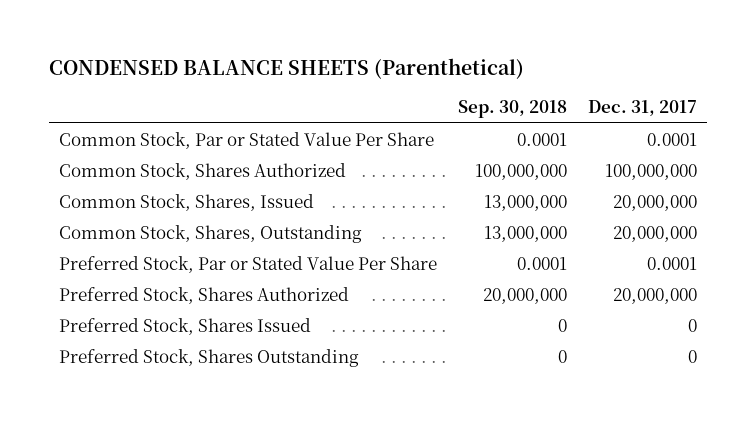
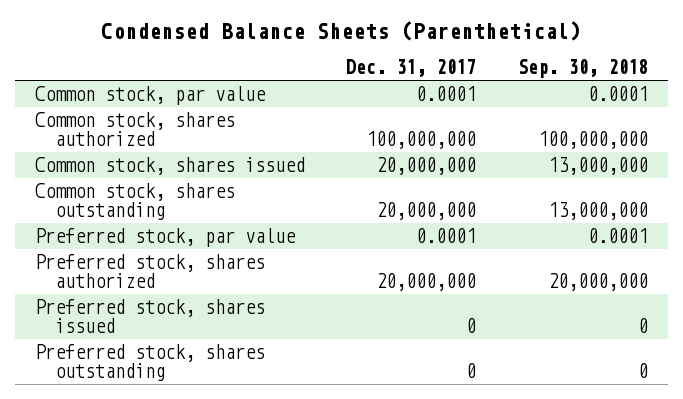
- CONDENSED BALANCE SHEETS (Parenthetical)
+ Condensed Balance Sheets (Parenthetical)
- | Sep. 30, 2018 | Dec. 31, 2017
+ | Dec. 31, 2017 | Sep. 30, 2018
- Common Stock, Par or Stated Value Per Share | 0.0001 | 0.0001
- Common Stock, Shares Authorized | 100,000,000 | 100,000,000
- Common Stock, Shares, Issued | 13,000,000 | 20,000,000
- Common Stock, Shares, Outstanding | 13,000,000 | 20,000,000
- Preferred Stock, Par or Stated Value Per Share | 0.0001 | 0.0001
- Preferred Stock, Shares Authorized | 20,000,000 | 20,000,000
- Preferred Stock, Shares Issued | 0 | 0
- Preferred Stock, Shares Outstanding | 0 | 0
+ Common stock, par value | 0.0001 | 0.0001
+ Common stock, shares authorized | 100,000,000 | 100,000,000
+ Common stock, shares issued | 20,000,000 | 13,000,000
+ Common stock, shares outstanding | 20,000,000 | 13,000,000
+ Preferred stock, par value | 0.0001 | 0.0001
+ Preferred stock, shares authorized | 20,000,000 | 20,000,000
+ Preferred stock, shares issued | 0 | 0
+ Preferred stock, shares outstanding | 0 | 0

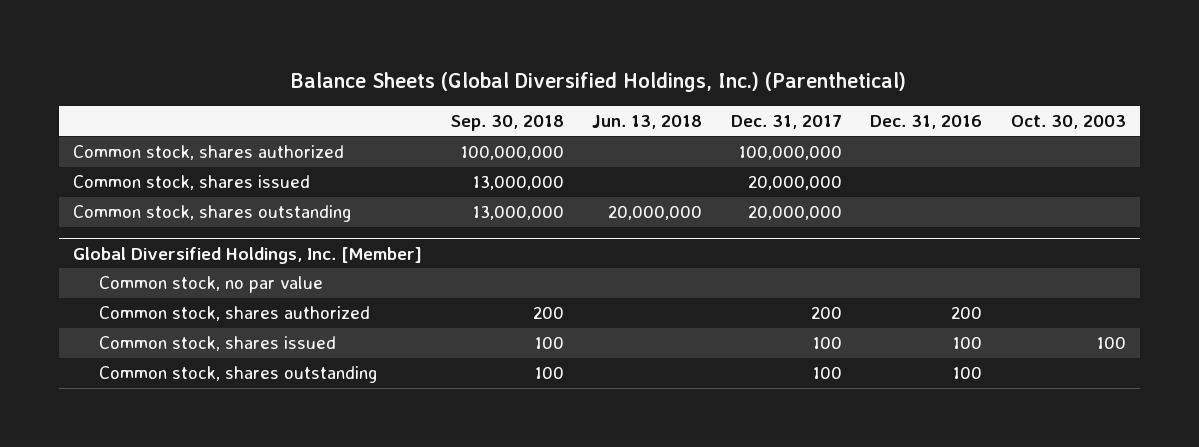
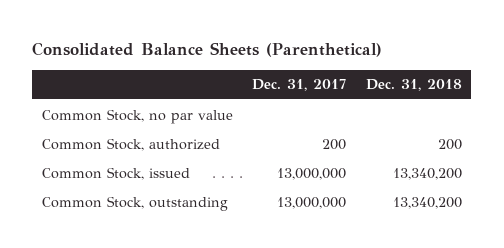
- Balance Sheets (Global Diversified Holdings, Inc.) (Parenthetical)
+ Consolidated Balance Sheets (Parenthetical)
- | Sep. 30, 2018 | Jun. 13, 2018 | Dec. 31, 2017 | Dec. 31, 2016 | Oct. 30, 2003
+ | Dec. 31, 2017 | Dec. 31, 2018
- Common stock, shares authorized | 100,000,000 | | 100,000,000 | |
- Common stock, shares issued | 13,000,000 | | 20,000,000 | |
- Common stock, shares outstanding | 13,000,000 | 20,000,000 | 20,000,000 | |
- Global Diversified Holdings, Inc. [Member]
- Common stock, no par value
- Common stock, shares authorized | 200 | | 200 | 200 |
- Common stock, shares issued | 100 | | 100 | 100 | 100
- Common stock, shares outstanding | 100 | | 100 | 100 |
+ Common Stock, no par value
+ Common Stock, authorized | 200 | 200
+ Common Stock, issued | 13,000,000 | 13,340,200
+ Common Stock, outstanding | 13,000,000 | 13,340,200

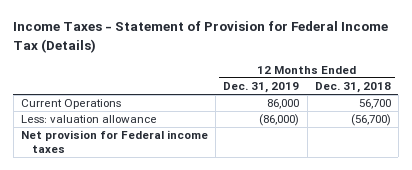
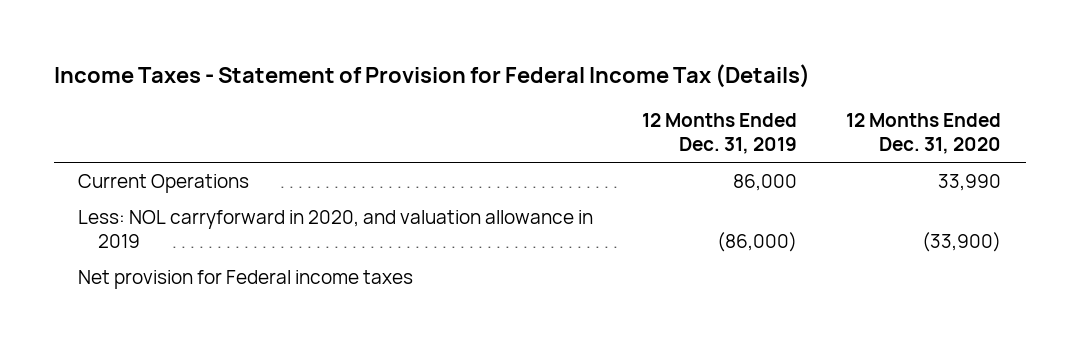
- | 12 Months Ended Dec. 31, 2019 | 12 Months Ended Dec. 31, 2018
+ | 12 Months Ended Dec. 31, 2019 | 12 Months Ended Dec. 31, 2020
- Less: valuation allowance | (86,000) | (56,700)
+ Less: NOL carryforward in 2020, and valuation allowance in 2019 | (86,000) | (33,900)

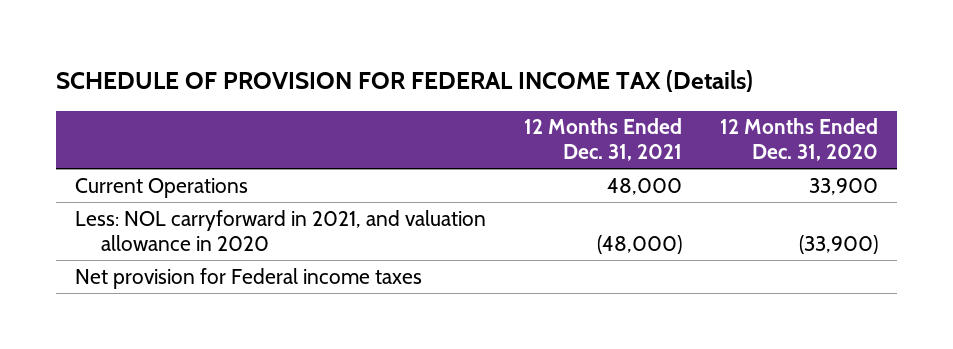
- Income Taxes - Statement of Provision for Federal Income Tax (Details)
+ SCHEDULE OF PROVISION FOR FEDERAL INCOME TAX (Details)
- | 12 Months Ended Dec. 31, 2019 | 12 Months Ended Dec. 31, 2020
+ | 12 Months Ended Dec. 31, 2021 | 12 Months Ended Dec. 31, 2020
- Current Operations | 86,000 | 33,990
- Less: NOL carryforward in 2020, and valuation allowance in 2019 | (86,000) | (33,900)
+ Current Operations | 48,000 | 33,900
+ Less: NOL carryforward in 2021, and valuation allowance in 2020 | (48,000) | (33,900)

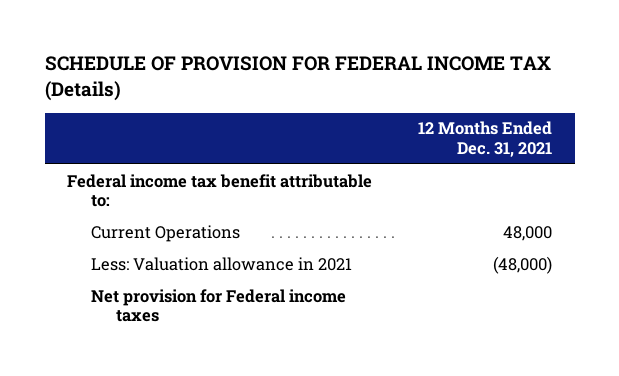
- | 12 Months Ended Dec. 31, 2021 | 12 Months Ended Dec. 31, 2020
+ | 12 Months Ended Dec. 31, 2021
+ Federal income tax benefit attributable to:
- Less: NOL carryforward in 2021, and valuation allowance in 2020 | (48,000) | (33,900)
+ Less: Valuation allowance in 2021 | (48,000)

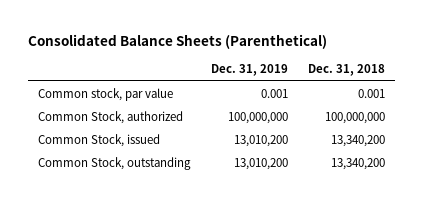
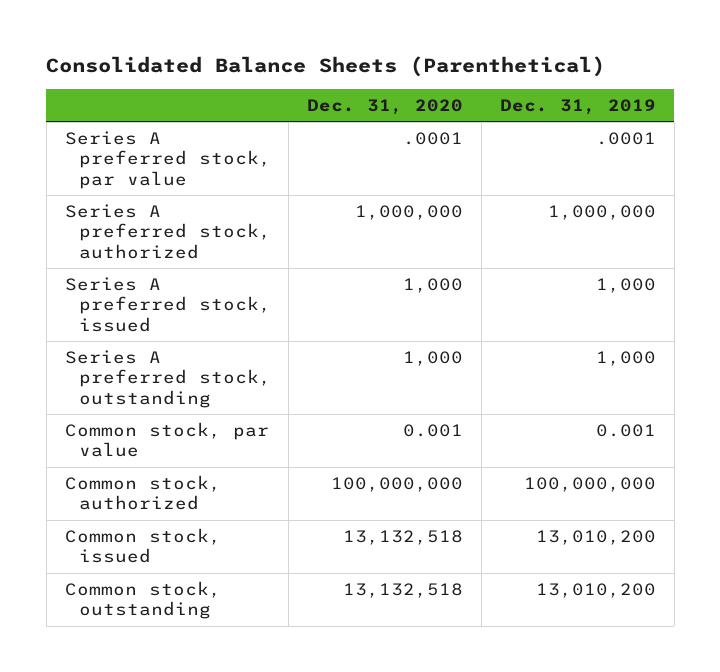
- | Dec. 31, 2019 | Dec. 31, 2018
+ | Dec. 31, 2020 | Dec. 31, 2019
+ Series A preferred stock, par value | .0001 | .0001
+ Series A preferred stock, authorized | 1,000,000 | 1,000,000
+ Series A preferred stock, issued | 1,000 | 1,000
+ Series A preferred stock, outstanding | 1,000 | 1,000
- Common Stock, authorized | 100,000,000 | 100,000,000
- Common Stock, issued | 13,010,200 | 13,340,200
- Common Stock, outstanding | 13,010,200 | 13,340,200
+ Common stock, authorized | 100,000,000 | 100,000,000
+ Common stock, issued | 13,132,518 | 13,010,200
+ Common stock, outstanding | 13,132,518 | 13,010,200

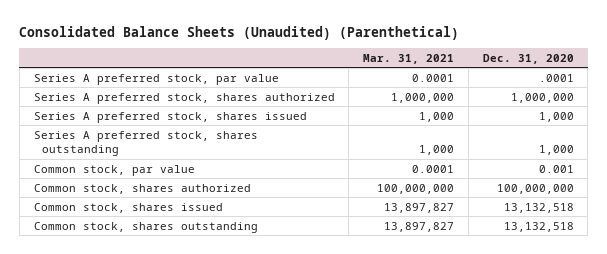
- Consolidated Balance Sheets (Parenthetical)
+ Consolidated Balance Sheets (Unaudited) (Parenthetical)
- | Dec. 31, 2020 | Dec. 31, 2019
+ | Mar. 31, 2021 | Dec. 31, 2020
- Series A preferred stock, authorized | 1,000,000 | 1,000,000
- Series A preferred stock, issued | 1,000 | 1,000
- Series A preferred stock, outstanding | 1,000 | 1,000
+ Series A preferred stock, shares authorized | 1,000,000 | 1,000,000
+ Series A preferred stock, shares issued | 1,000 | 1,000
+ Series A preferred stock, shares outstanding | 1,000 | 1,000
- Common stock, authorized | 100,000,000 | 100,000,000
- Common stock, issued | 13,132,518 | 13,010,200
- Common stock, outstanding | 13,132,518 | 13,010,200
+ Common stock, shares authorized | 100,000,000 | 100,000,000
+ Common stock, shares issued | 13,897,827 | 13,132,518
+ Common stock, shares outstanding | 13,897,827 | 13,132,518

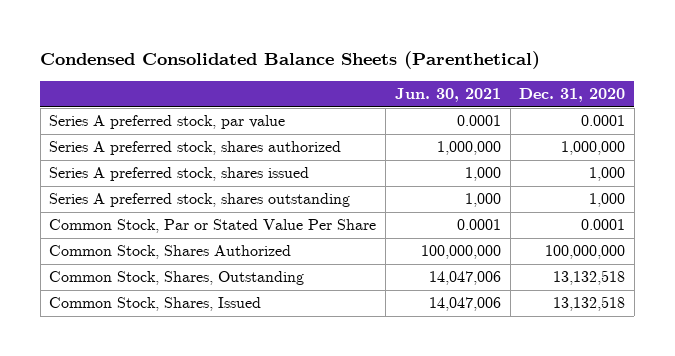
- Consolidated Balance Sheets (Unaudited) (Parenthetical)
+ Condensed Consolidated Balance Sheets (Parenthetical)
- | Mar. 31, 2021 | Dec. 31, 2020
+ | Jun. 30, 2021 | Dec. 31, 2020
- Series A preferred stock, par value | 0.0001 | .0001
+ Series A preferred stock, par value | 0.0001 | 0.0001
- Common stock, par value | 0.0001 | 0.001
- Common stock, shares authorized | 100,000,000 | 100,000,000
- Common stock, shares issued | 13,897,827 | 13,132,518
- Common stock, shares outstanding | 13,897,827 | 13,132,518
+ Common Stock, Par or Stated Value Per Share | 0.0001 | 0.0001
+ Common Stock, Shares Authorized | 100,000,000 | 100,000,000
+ Common Stock, Shares, Outstanding | 14,047,006 | 13,132,518
+ Common Stock, Shares, Issued | 14,047,006 | 13,132,518

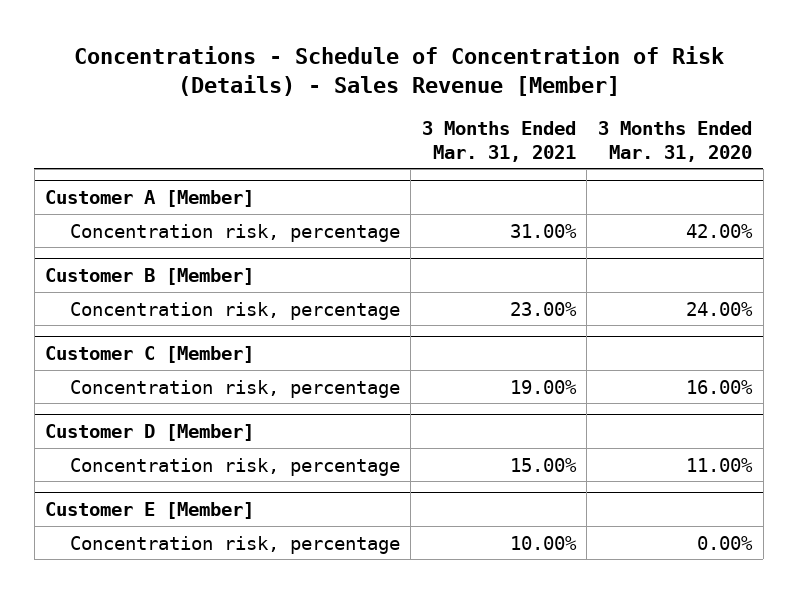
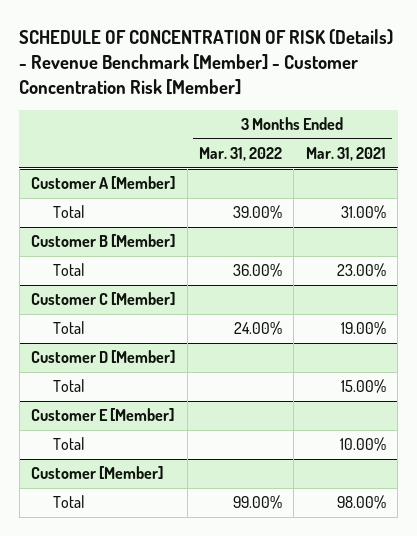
- Concentrations - Schedule of Concentration of Risk (Details) - Sales Revenue [Member]
+ SCHEDULE OF CONCENTRATION OF RISK (Details) - Revenue Benchmark [Member] - Customer Concentration Risk [Member]
- | 3 Months Ended Mar. 31, 2021 | 3 Months Ended Mar. 31, 2020
+ | 3 Months Ended Mar. 31, 2022 | 3 Months Ended Mar. 31, 2021
@ Customer A [Member]
- Concentration risk, percentage | 31.00% | 42.00%
+ Total | 39.00% | 31.00%
@ Customer B [Member]
- Concentration risk, percentage | 23.00% | 24.00%
+ Total | 36.00% | 23.00%
@ Customer C [Member]
- Concentration risk, percentage | 19.00% | 16.00%
+ Total | 24.00% | 19.00%
@ Customer D [Member]
- Concentration risk, percentage | 15.00% | 11.00%
+ Total | | 15.00%
@ Customer E [Member]
- Concentration risk, percentage | 10.00% | 0.00%
+ Total | | 10.00%
+ Customer [Member]
+ Total | 99.00% | 98.00%

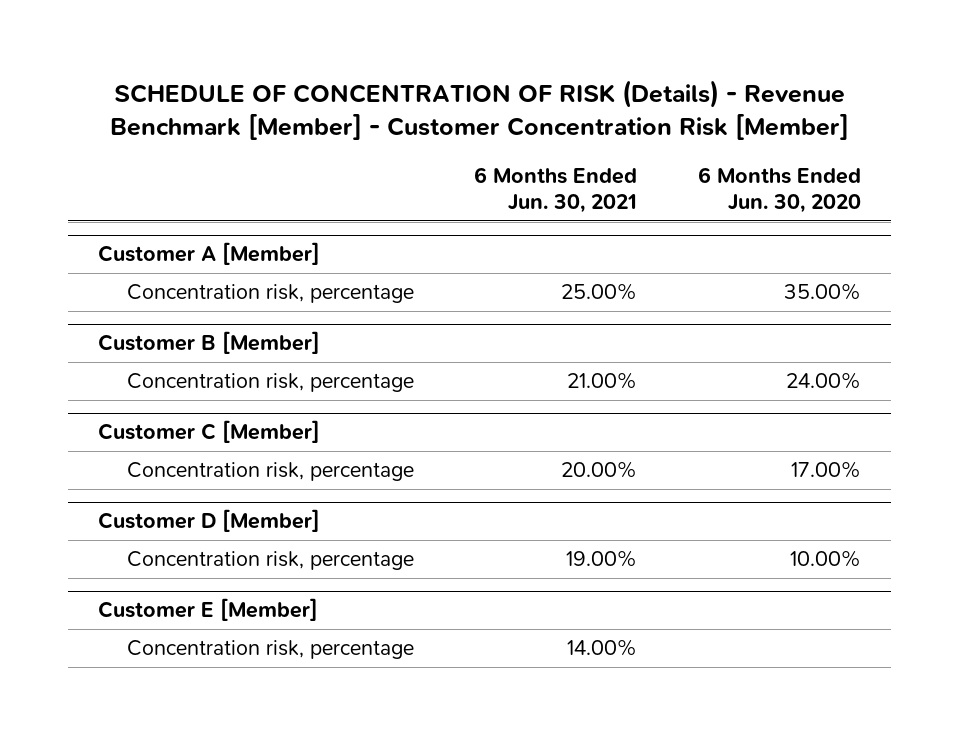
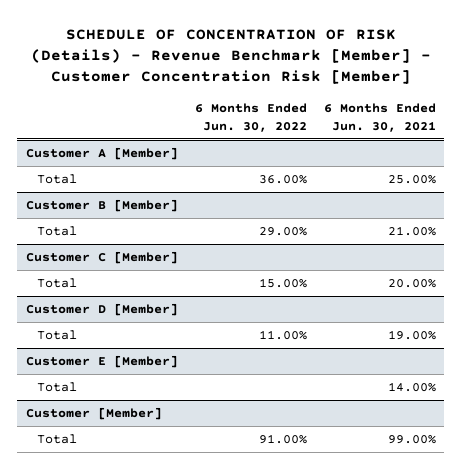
- | 6 Months Ended Jun. 30, 2021 | 6 Months Ended Jun. 30, 2020
+ | 6 Months Ended Jun. 30, 2022 | 6 Months Ended Jun. 30, 2021
@ Customer A [Member]
- Concentration risk, percentage | 25.00% | 35.00%
+ Total | 36.00% | 25.00%
@ Customer B [Member]
- Concentration risk, percentage | 21.00% | 24.00%
+ Total | 29.00% | 21.00%
@ Customer C [Member]
- Concentration risk, percentage | 20.00% | 17.00%
+ Total | 15.00% | 20.00%
@ Customer D [Member]
- Concentration risk, percentage | 19.00% | 10.00%
+ Total | 11.00% | 19.00%
@ Customer E [Member]
- Concentration risk, percentage | 14.00% |
+ Total | | 14.00%
+ Customer [Member]
+ Total | 91.00% | 99.00%

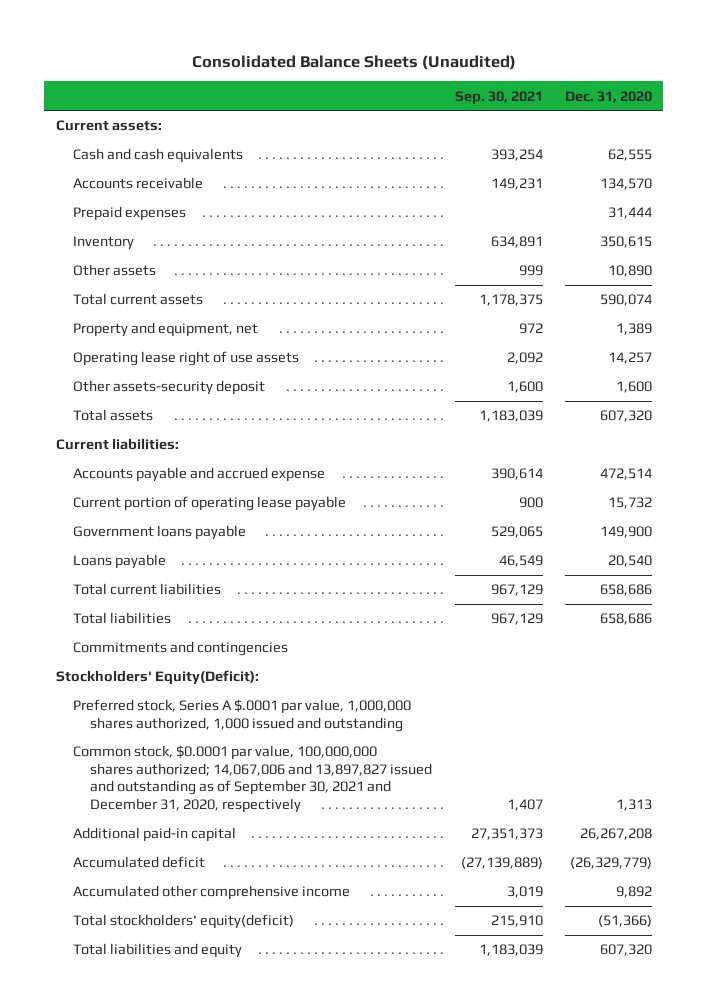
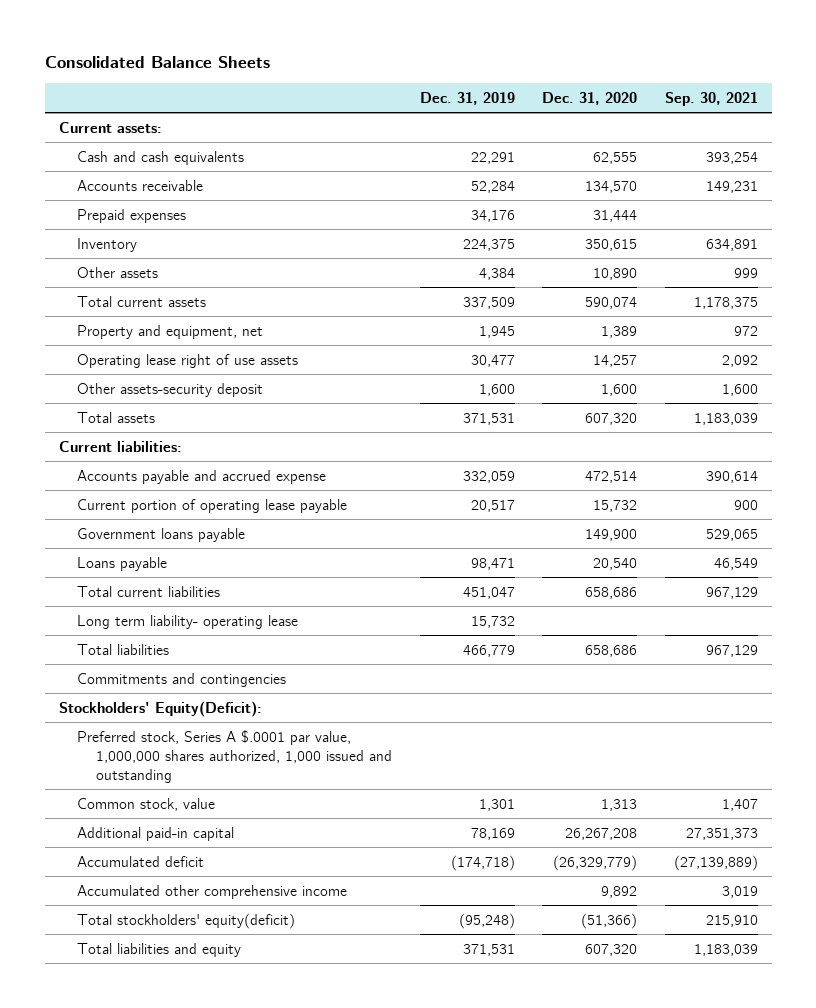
- Consolidated Balance Sheets (Unaudited)
+ Consolidated Balance Sheets
- | Sep. 30, 2021 | Dec. 31, 2020
+ | Dec. 31, 2019 | Dec. 31, 2020 | Sep. 30, 2021
+ Long term liability- operating lease | 15,732 | |
- Common stock, $0.0001 par value, 100,000,000 shares authorized; 14,067,006 and 13,897,827 issued and outstanding as of September 30, 2021 and December 31, 2020, respectively | 1,407 | 1,313
+ Common stock, value | 1,301 | 1,313 | 1,407

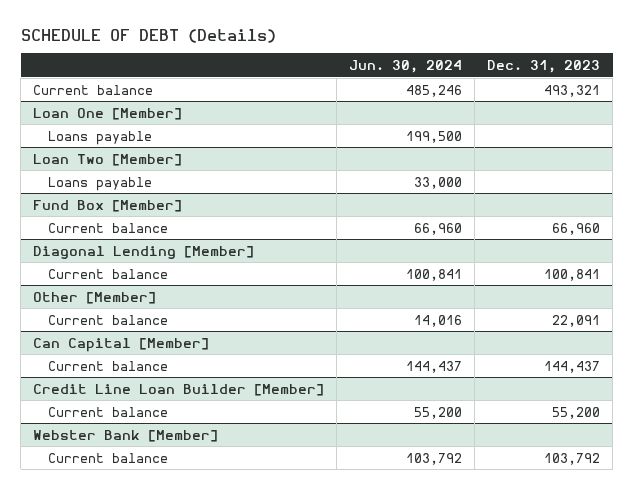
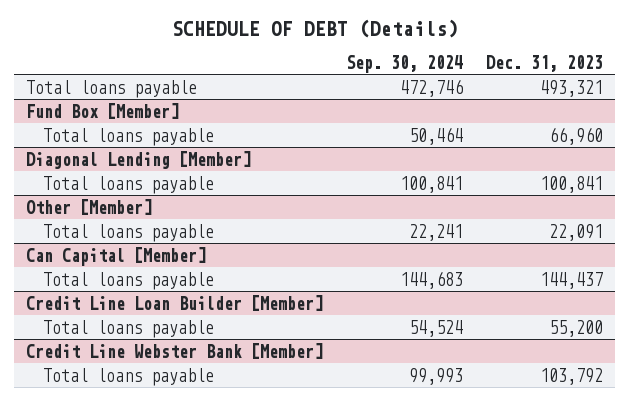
- | Jun. 30, 2024 | Dec. 31, 2023
+ | Sep. 30, 2024 | Dec. 31, 2023
- Current balance | 485,246 | 493,321
- Loan One [Member]
- Loans payable | 199,500 |
- Loan Two [Member]
- Loans payable | 33,000 |
+ Total loans payable | 472,746 | 493,321
@ Fund Box [Member]
- Current balance | 66,960 | 66,960
+ Total loans payable | 50,464 | 66,960
@ Diagonal Lending [Member]
- Current balance | 100,841 | 100,841
+ Total loans payable | 100,841 | 100,841
@ Other [Member]
- Current balance | 14,016 | 22,091
+ Total loans payable | 22,241 | 22,091
@ Can Capital [Member]
- Current balance | 144,437 | 144,437
+ Total loans payable | 144,683 | 144,437
@ Credit Line Loan Builder [Member]
- Current balance | 55,200 | 55,200
- Webster Bank [Member]
- Current balance | 103,792 | 103,792
@ Credit Line Loan Builder [Member]
+ Total loans payable | 54,524 | 55,200
+ Credit Line Webster Bank [Member]
+ Total loans payable | 99,993 | 103,792

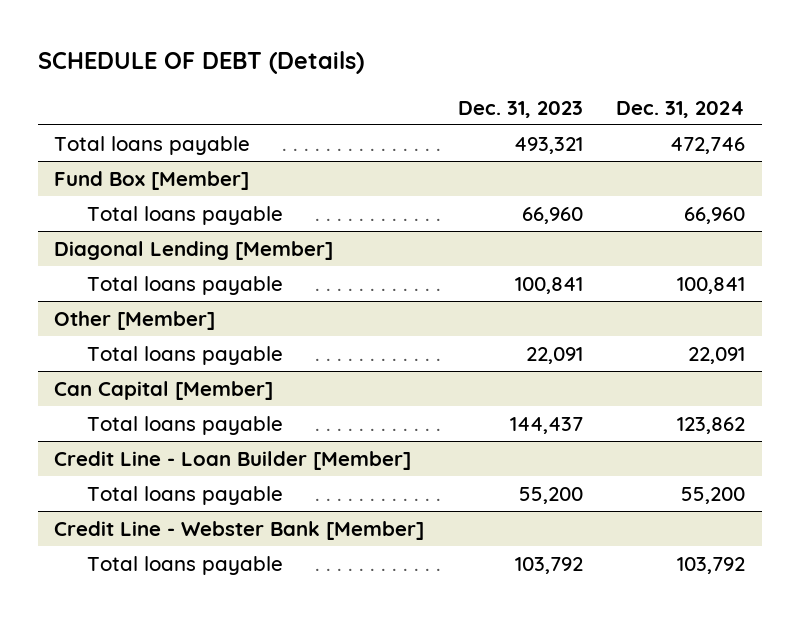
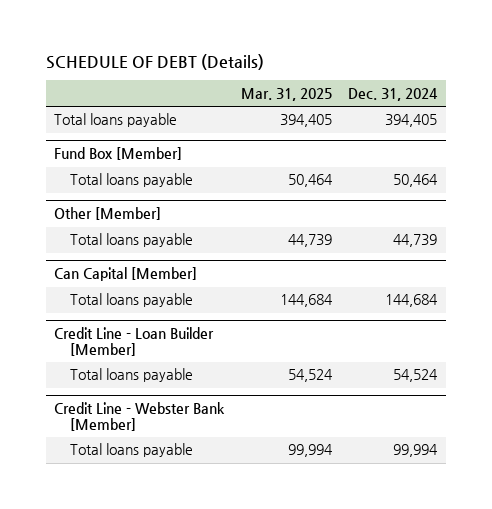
- | Dec. 31, 2023 | Dec. 31, 2024
+ | Mar. 31, 2025 | Dec. 31, 2024
- Total loans payable | 493,321 | 472,746
+ Total loans payable | 394,405 | 394,405
@ Fund Box [Member]
- Total loans payable | 66,960 | 66,960
- Diagonal Lending [Member]
- Total loans payable | 100,841 | 100,841
@ Fund Box [Member]
+ Total loans payable | 50,464 | 50,464
@ Other [Member]
- Total loans payable | 22,091 | 22,091
+ Total loans payable | 44,739 | 44,739
@ Can Capital [Member]
- Total loans payable | 144,437 | 123,862
+ Total loans payable | 144,684 | 144,684
@ Credit Line - Loan Builder [Member]
- Total loans payable | 55,200 | 55,200
+ Total loans payable | 54,524 | 54,524
@ Credit Line - Webster Bank [Member]
- Total loans payable | 103,792 | 103,792
+ Total loans payable | 99,994 | 99,994

